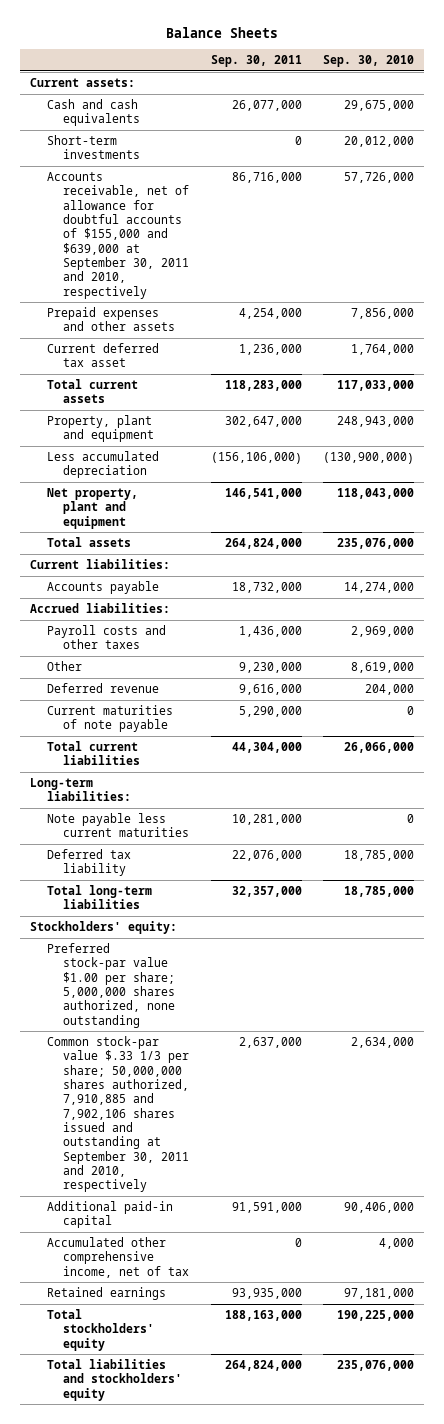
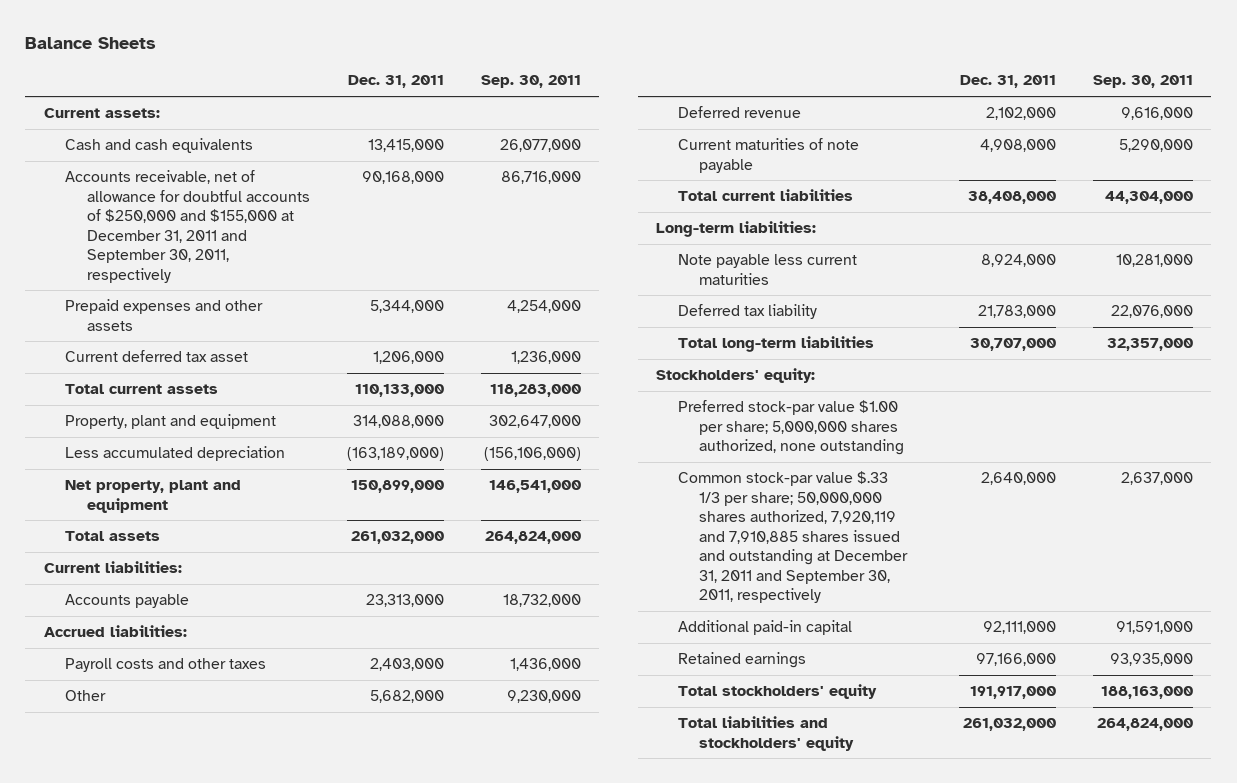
- | Sep. 30, 2011 | Sep. 30, 2010
+ | Dec. 31, 2011 | Sep. 30, 2011
- Short-term investments | 0 | 20,012,000
- Accounts receivable, net of allowance for doubtful accounts of $155,000 and $639,000 at September 30, 2011 and 2010, respectively | 86,716,000 | 57,726,000
+ Accounts receivable, net of allowance for doubtful accounts of $250,000 and $155,000 at December 31, 2011 and September 30, 2011, respectively | 90,168,000 | 86,716,000
- Common stock-par value $.33 1/3 per share; 50,000,000 shares authorized, 7,910,885 and 7,902,106 shares issued and outstanding at September 30, 2011 and 2010, respectively | 2,637,000 | 2,634,000
+ Common stock-par value $.33 1/3 per share; 50,000,000 shares authorized, 7,920,119 and 7,910,885 shares issued and outstanding at December 31, 2011 and September 30, 2011, respectively | 2,640,000 | 2,637,000
- Accumulated other comprehensive income, net of tax | 0 | 4,000

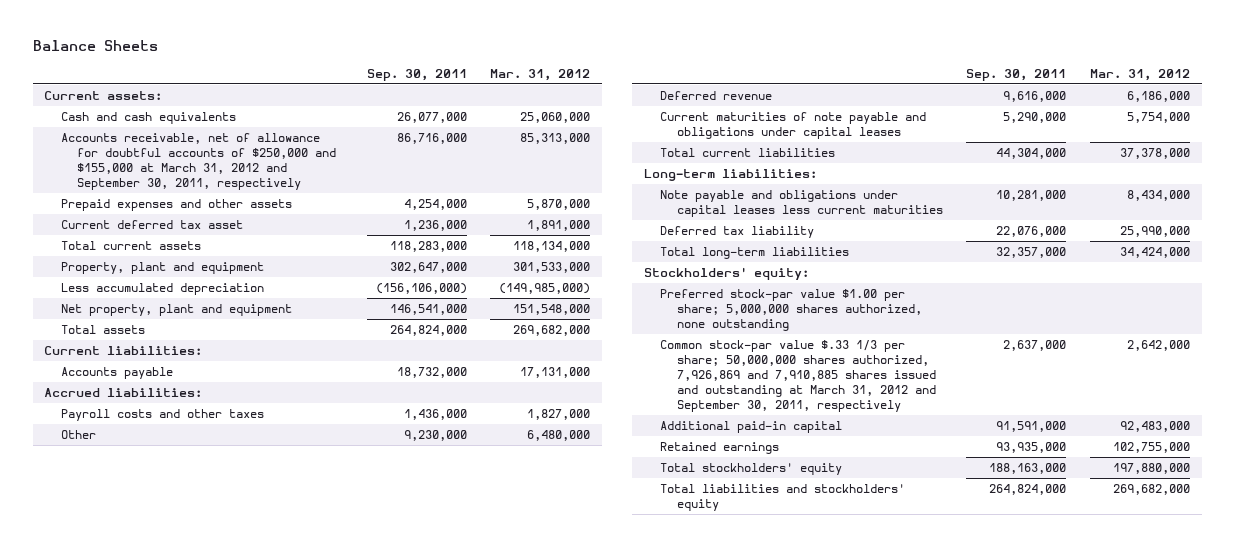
- | Dec. 31, 2011 | Sep. 30, 2011
+ | Sep. 30, 2011 | Mar. 31, 2012
- Accounts receivable, net of allowance for doubtful accounts of $250,000 and $155,000 at December 31, 2011 and September 30, 2011, respectively | 90,168,000 | 86,716,000
+ Accounts receivable, net of allowance for doubtful accounts of $250,000 and $155,000 at March 31, 2012 and September 30, 2011, respectively | 86,716,000 | 85,313,000
- Current maturities of note payable | 4,908,000 | 5,290,000
+ Current maturities of note payable and obligations under capital leases | 5,290,000 | 5,754,000
- Note payable less current maturities | 8,924,000 | 10,281,000
+ Note payable and obligations under capital leases less current maturities | 10,281,000 | 8,434,000
- Common stock-par value $.33 1/3 per share; 50,000,000 shares authorized, 7,920,119 and 7,910,885 shares issued and outstanding at December 31, 2011 and September 30, 2011, respectively | 2,640,000 | 2,637,000
+ Common stock-par value $.33 1/3 per share; 50,000,000 shares authorized, 7,926,869 and 7,910,885 shares issued and outstanding at March 31, 2012 and September 30, 2011, respectively | 2,637,000 | 2,642,000

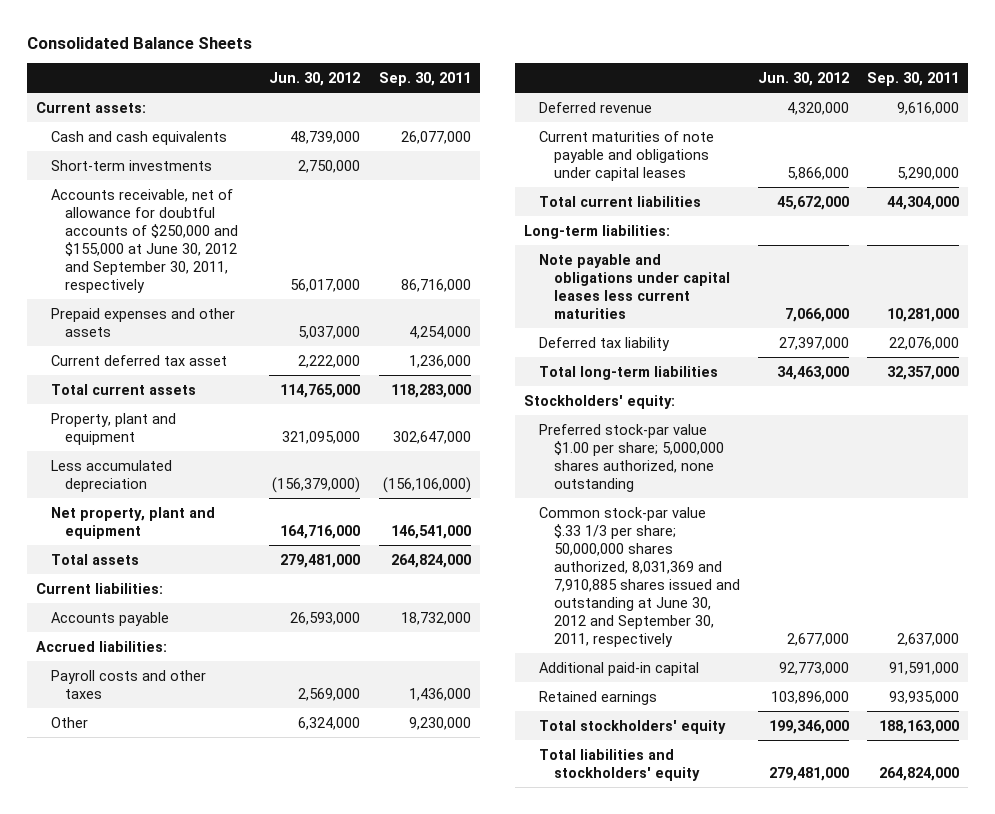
- Balance Sheets
+ Consolidated Balance Sheets
- | Sep. 30, 2011 | Mar. 31, 2012
+ | Jun. 30, 2012 | Sep. 30, 2011
- Accounts receivable, net of allowance for doubtful accounts of $250,000 and $155,000 at March 31, 2012 and September 30, 2011, respectively | 86,716,000 | 85,313,000
+ Short-term investments | 2,750,000 |
+ Accounts receivable, net of allowance for doubtful accounts of $250,000 and $155,000 at June 30, 2012 and September 30, 2011, respectively | 56,017,000 | 86,716,000
- Common stock-par value $.33 1/3 per share; 50,000,000 shares authorized, 7,926,869 and 7,910,885 shares issued and outstanding at March 31, 2012 and September 30, 2011, respectively | 2,637,000 | 2,642,000
+ Common stock-par value $.33 1/3 per share; 50,000,000 shares authorized, 8,031,369 and 7,910,885 shares issued and outstanding at June 30, 2012 and September 30, 2011, respectively | 2,677,000 | 2,637,000

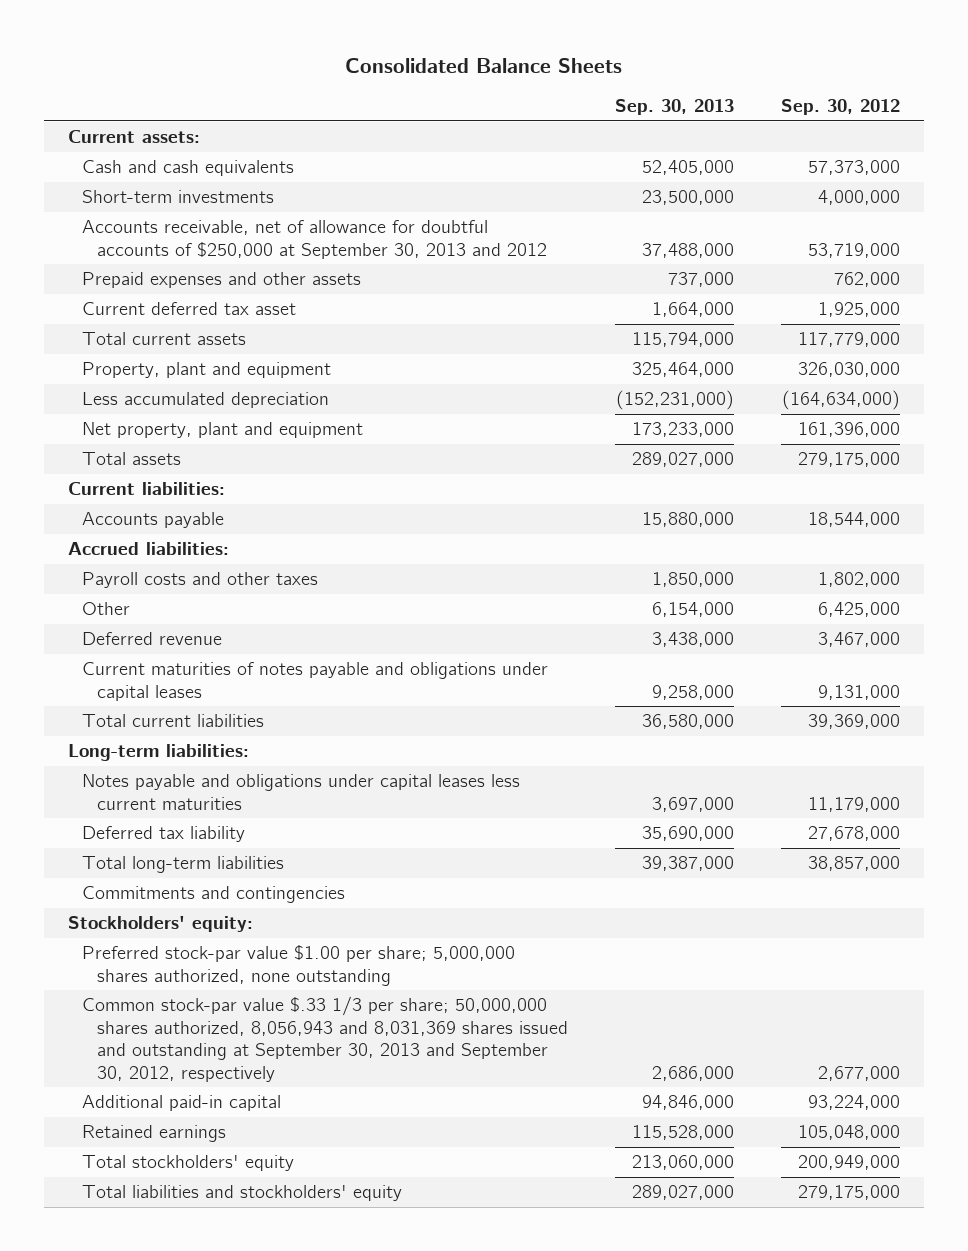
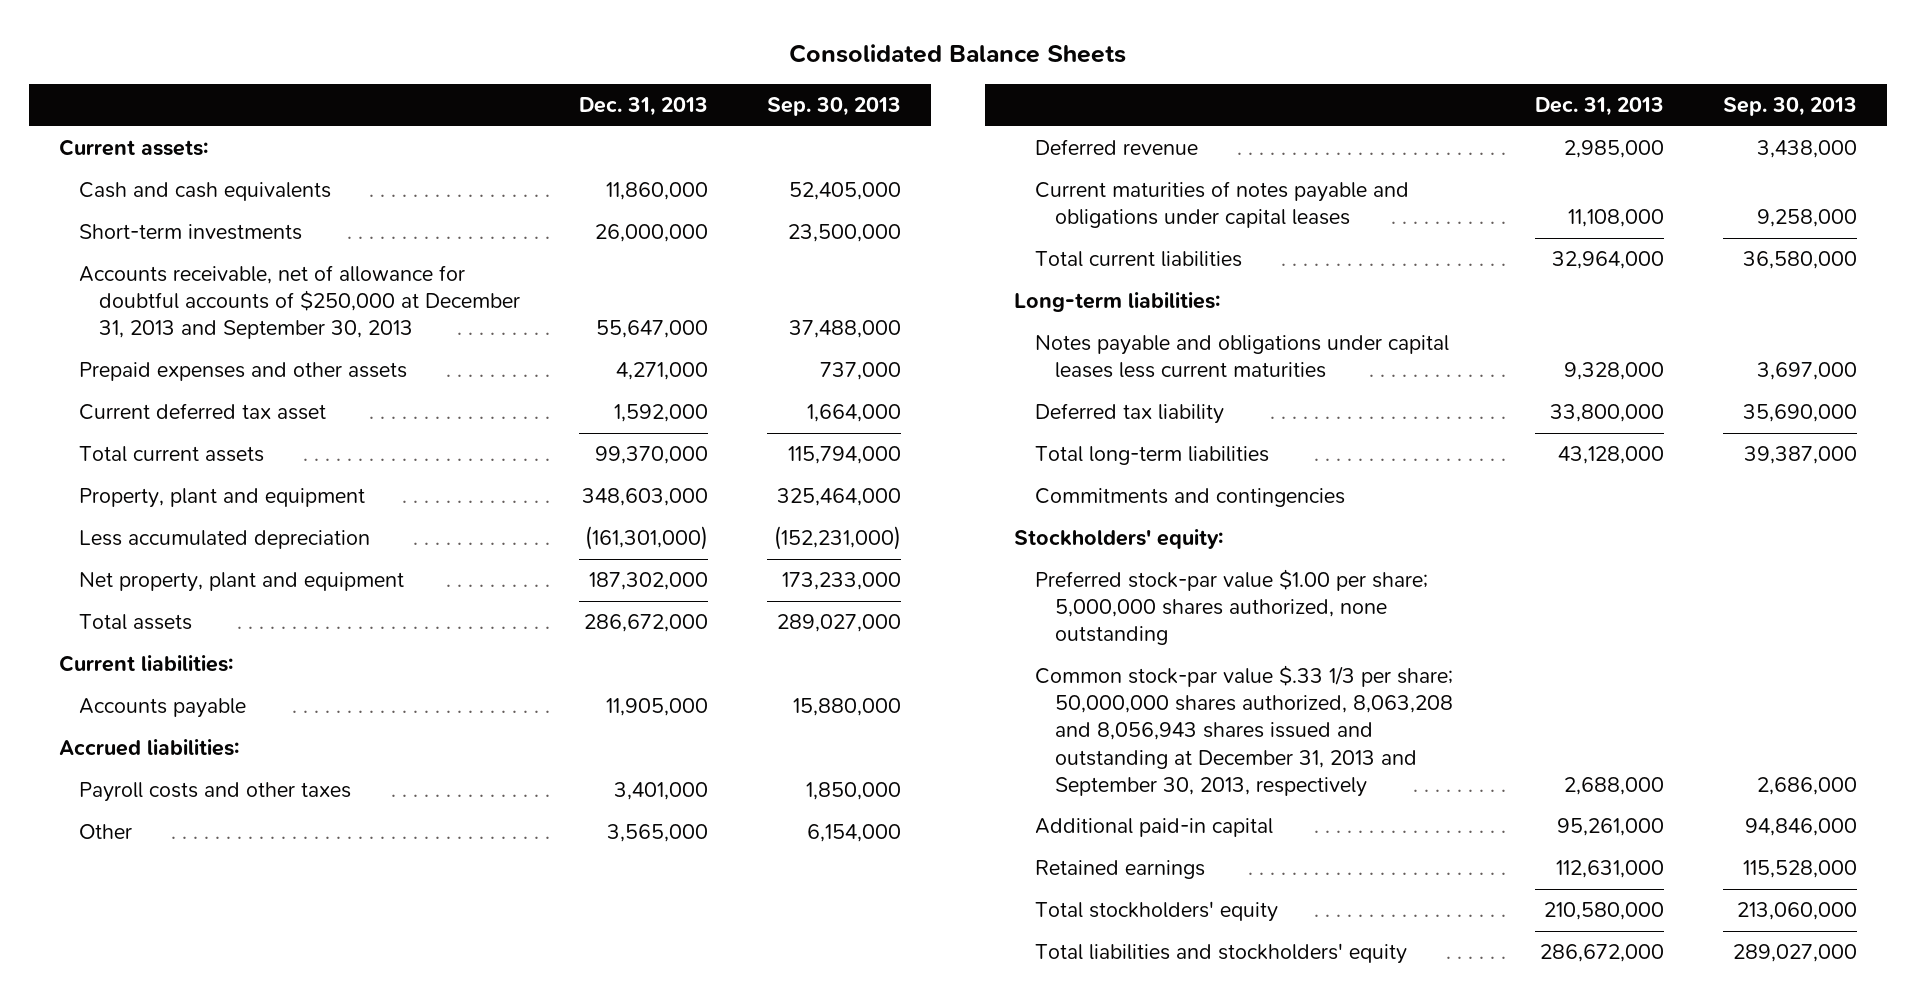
- | Sep. 30, 2013 | Sep. 30, 2012
+ | Dec. 31, 2013 | Sep. 30, 2013
- Accounts receivable, net of allowance for doubtful accounts of $250,000 at September 30, 2013 and 2012 | 37,488,000 | 53,719,000
+ Accounts receivable, net of allowance for doubtful accounts of $250,000 at December 31, 2013 and September 30, 2013 | 55,647,000 | 37,488,000
- Common stock-par value $.33 1/3 per share; 50,000,000 shares authorized, 8,056,943 and 8,031,369 shares issued and outstanding at September 30, 2013 and September 30, 2012, respectively | 2,686,000 | 2,677,000
+ Common stock-par value $.33 1/3 per share; 50,000,000 shares authorized, 8,063,208 and 8,056,943 shares issued and outstanding at December 31, 2013 and September 30, 2013, respectively | 2,688,000 | 2,686,000

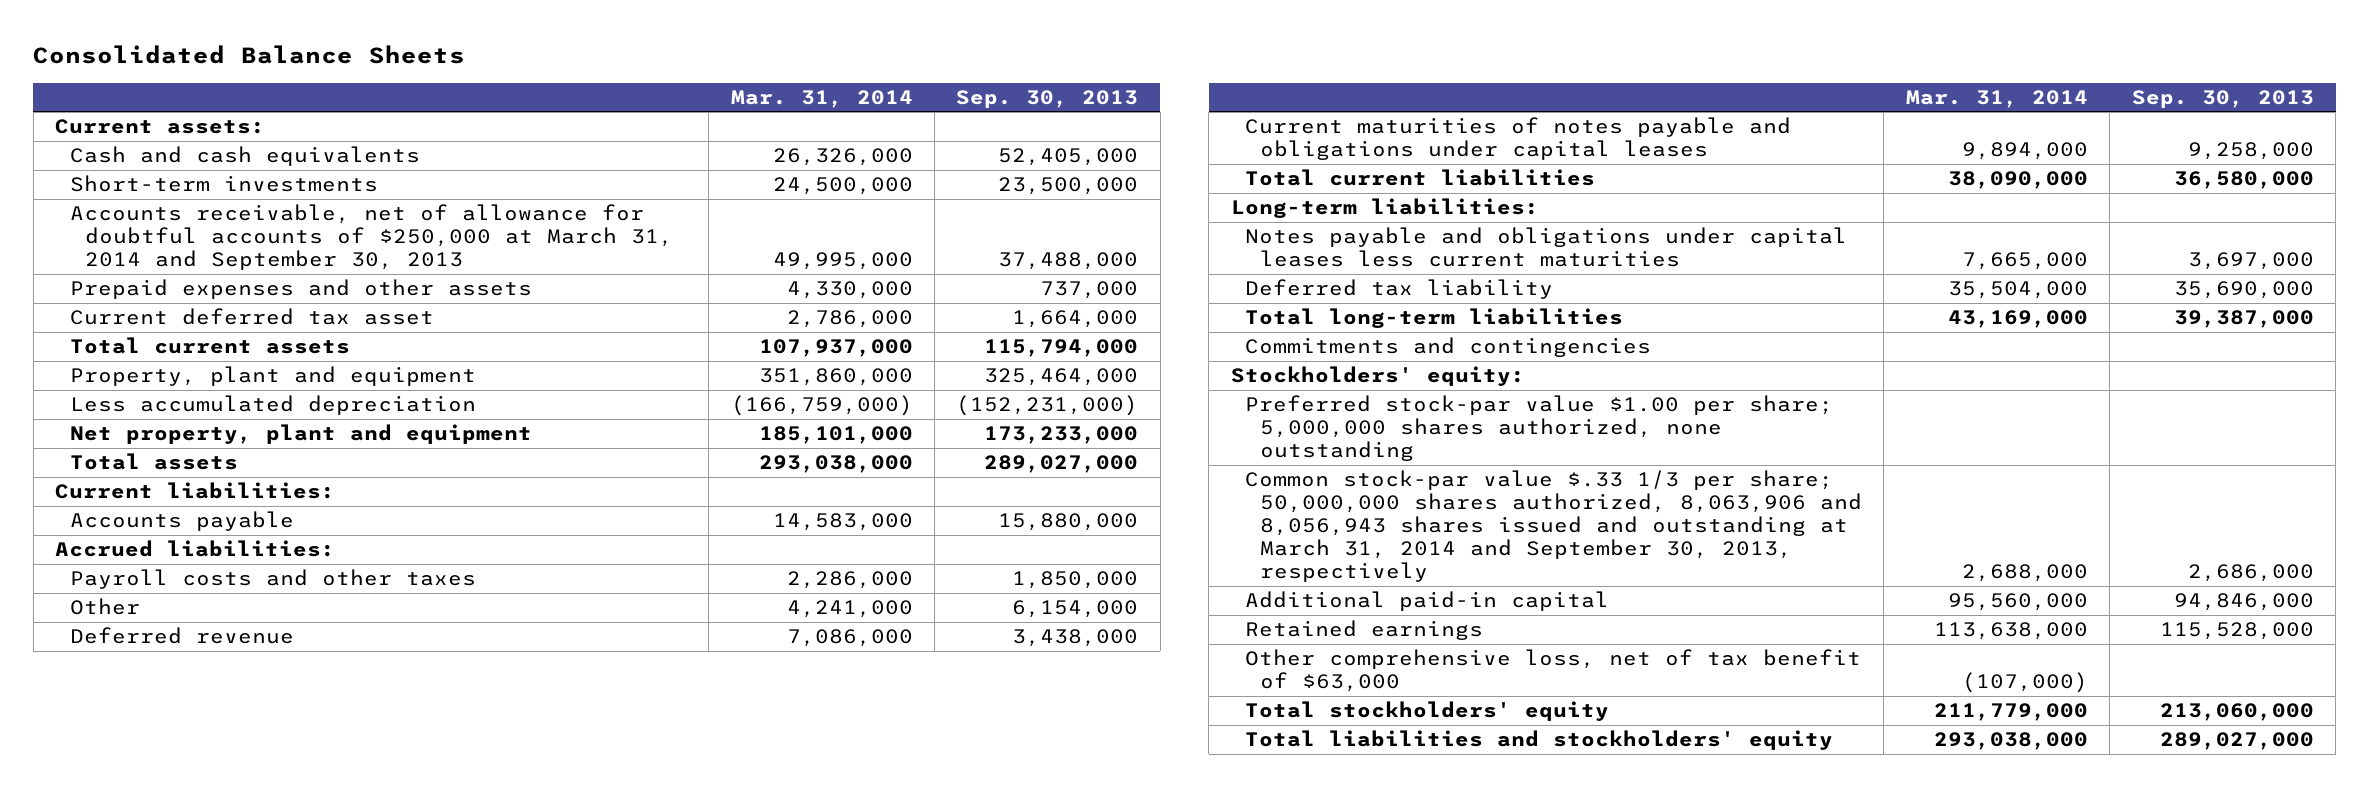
- | Dec. 31, 2013 | Sep. 30, 2013
+ | Mar. 31, 2014 | Sep. 30, 2013
- Accounts receivable, net of allowance for doubtful accounts of $250,000 at December 31, 2013 and September 30, 2013 | 55,647,000 | 37,488,000
+ Accounts receivable, net of allowance for doubtful accounts of $250,000 at March 31, 2014 and September 30, 2013 | 49,995,000 | 37,488,000
- Common stock-par value $.33 1/3 per share; 50,000,000 shares authorized, 8,063,208 and 8,056,943 shares issued and outstanding at December 31, 2013 and September 30, 2013, respectively | 2,688,000 | 2,686,000
+ Common stock-par value $.33 1/3 per share; 50,000,000 shares authorized, 8,063,906 and 8,056,943 shares issued and outstanding at March 31, 2014 and September 30, 2013, respectively | 2,688,000 | 2,686,000
+ Other comprehensive loss, net of tax benefit of $63,000 | (107,000) |

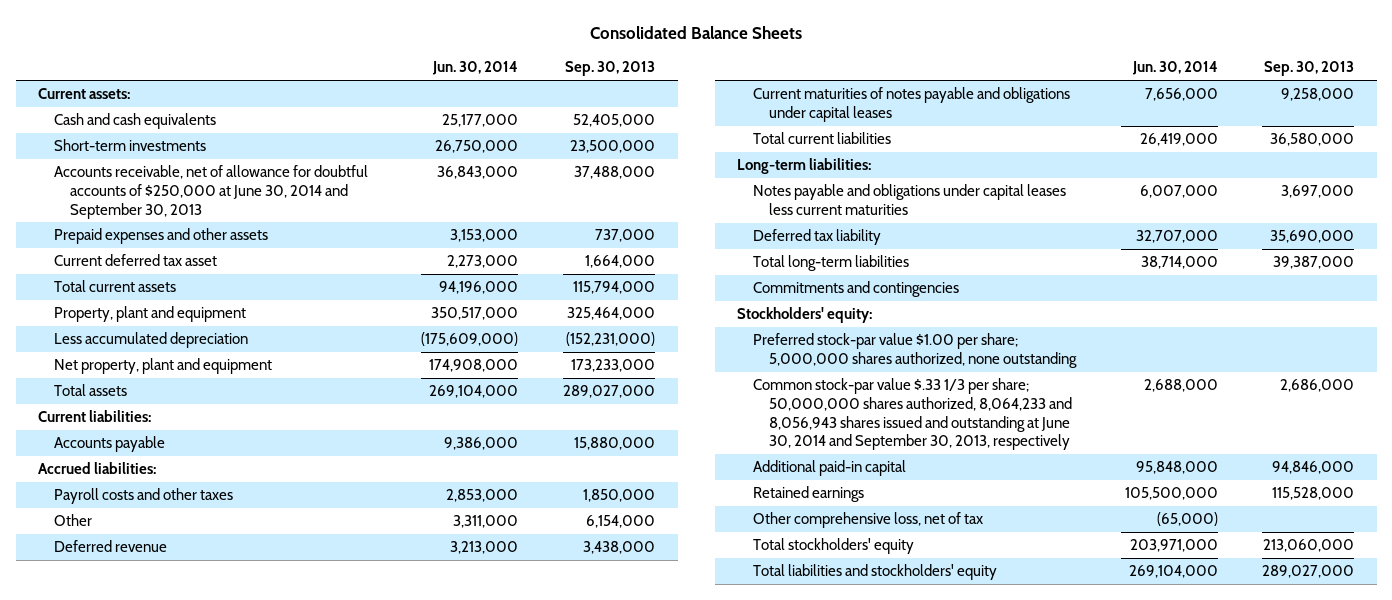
- | Mar. 31, 2014 | Sep. 30, 2013
+ | Jun. 30, 2014 | Sep. 30, 2013
- Accounts receivable, net of allowance for doubtful accounts of $250,000 at March 31, 2014 and September 30, 2013 | 49,995,000 | 37,488,000
+ Accounts receivable, net of allowance for doubtful accounts of $250,000 at June 30, 2014 and September 30, 2013 | 36,843,000 | 37,488,000
- Common stock-par value $.33 1/3 per share; 50,000,000 shares authorized, 8,063,906 and 8,056,943 shares issued and outstanding at March 31, 2014 and September 30, 2013, respectively | 2,688,000 | 2,686,000
+ Common stock-par value $.33 1/3 per share; 50,000,000 shares authorized, 8,064,233 and 8,056,943 shares issued and outstanding at June 30, 2014 and September 30, 2013, respectively | 2,688,000 | 2,686,000
- Other comprehensive loss, net of tax benefit of $63,000 | (107,000) |
+ Other comprehensive loss, net of tax | (65,000) |

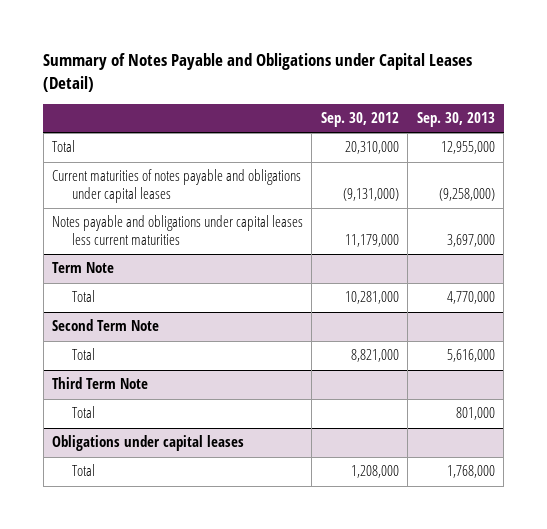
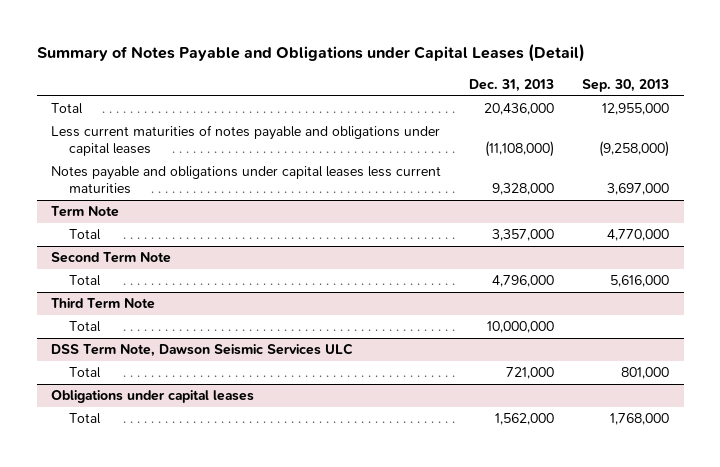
- | Sep. 30, 2012 | Sep. 30, 2013
+ | Dec. 31, 2013 | Sep. 30, 2013
- Current maturities of notes payable and obligations under capital leases | (9,131,000) | (9,258,000)
+ Less current maturities of notes payable and obligations under capital leases | (11,108,000) | (9,258,000)
@ Third Term Note
+ Total | 10,000,000 |
+ DSS Term Note, Dawson Seismic Services ULC

